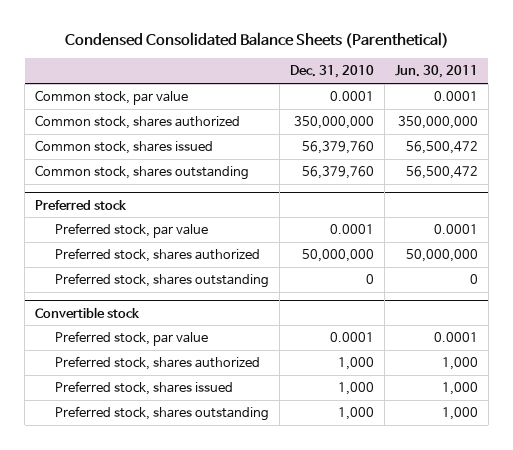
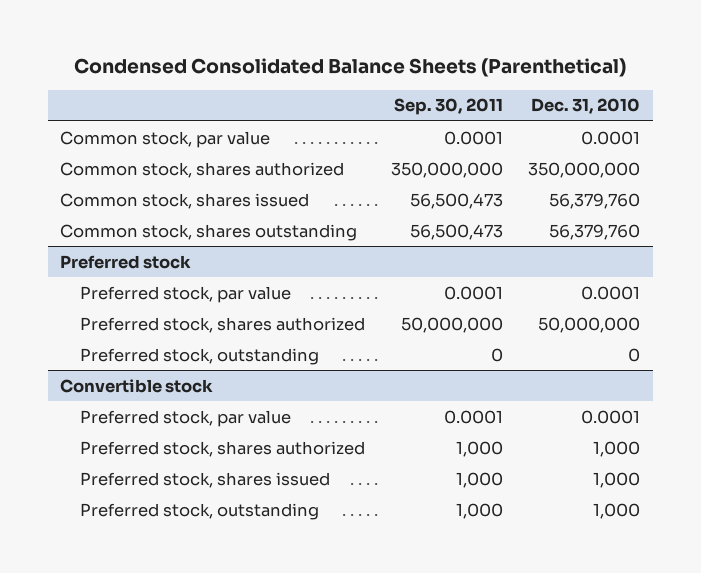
- | Dec. 31, 2010 | Jun. 30, 2011
+ | Sep. 30, 2011 | Dec. 31, 2010
@ Preferred stock
- Preferred stock, shares outstanding | 0 | 0
+ Preferred stock, outstanding | 0 | 0
@ Convertible stock
- Preferred stock, shares outstanding | 1,000 | 1,000
+ Preferred stock, outstanding | 1,000 | 1,000

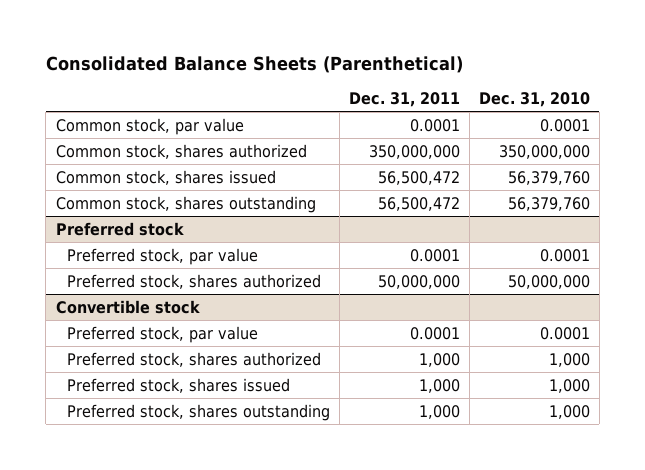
- Condensed Consolidated Balance Sheets (Parenthetical)
+ Consolidated Balance Sheets (Parenthetical)
- | Sep. 30, 2011 | Dec. 31, 2010
+ | Dec. 31, 2011 | Dec. 31, 2010
@ Preferred stock
- Preferred stock, outstanding | 0 | 0
@ Convertible stock
- Preferred stock, outstanding | 1,000 | 1,000
+ Preferred stock, shares outstanding | 1,000 | 1,000

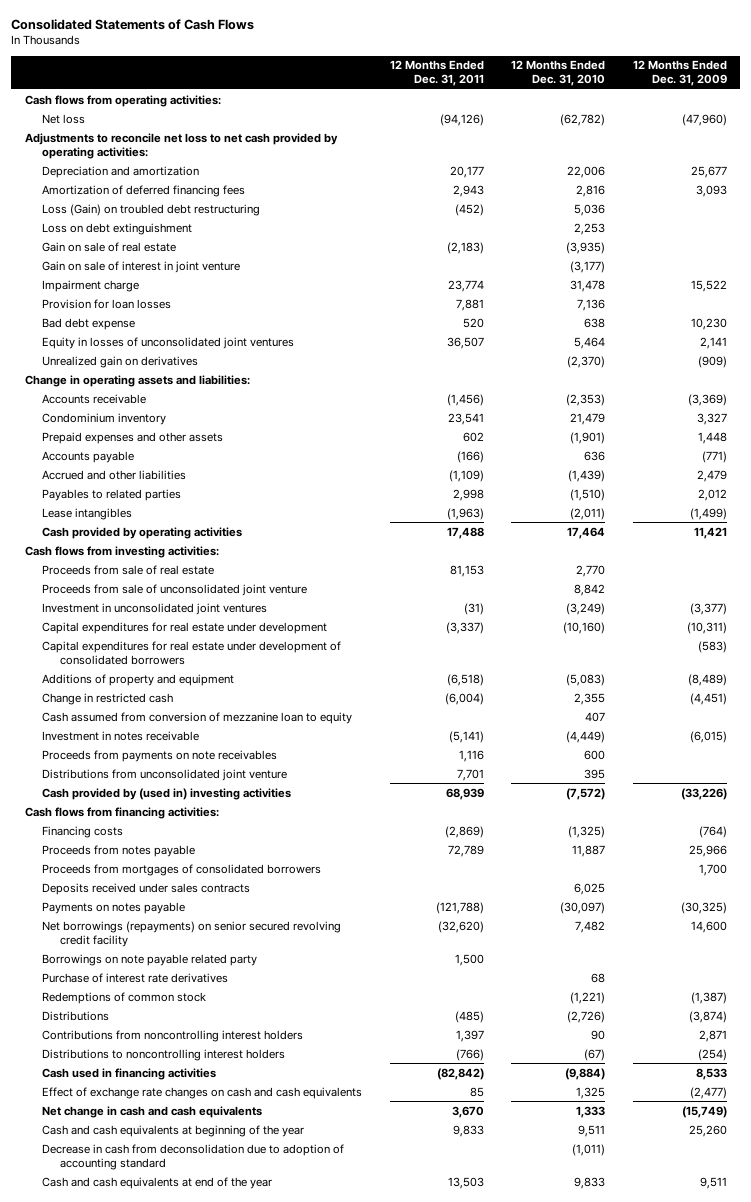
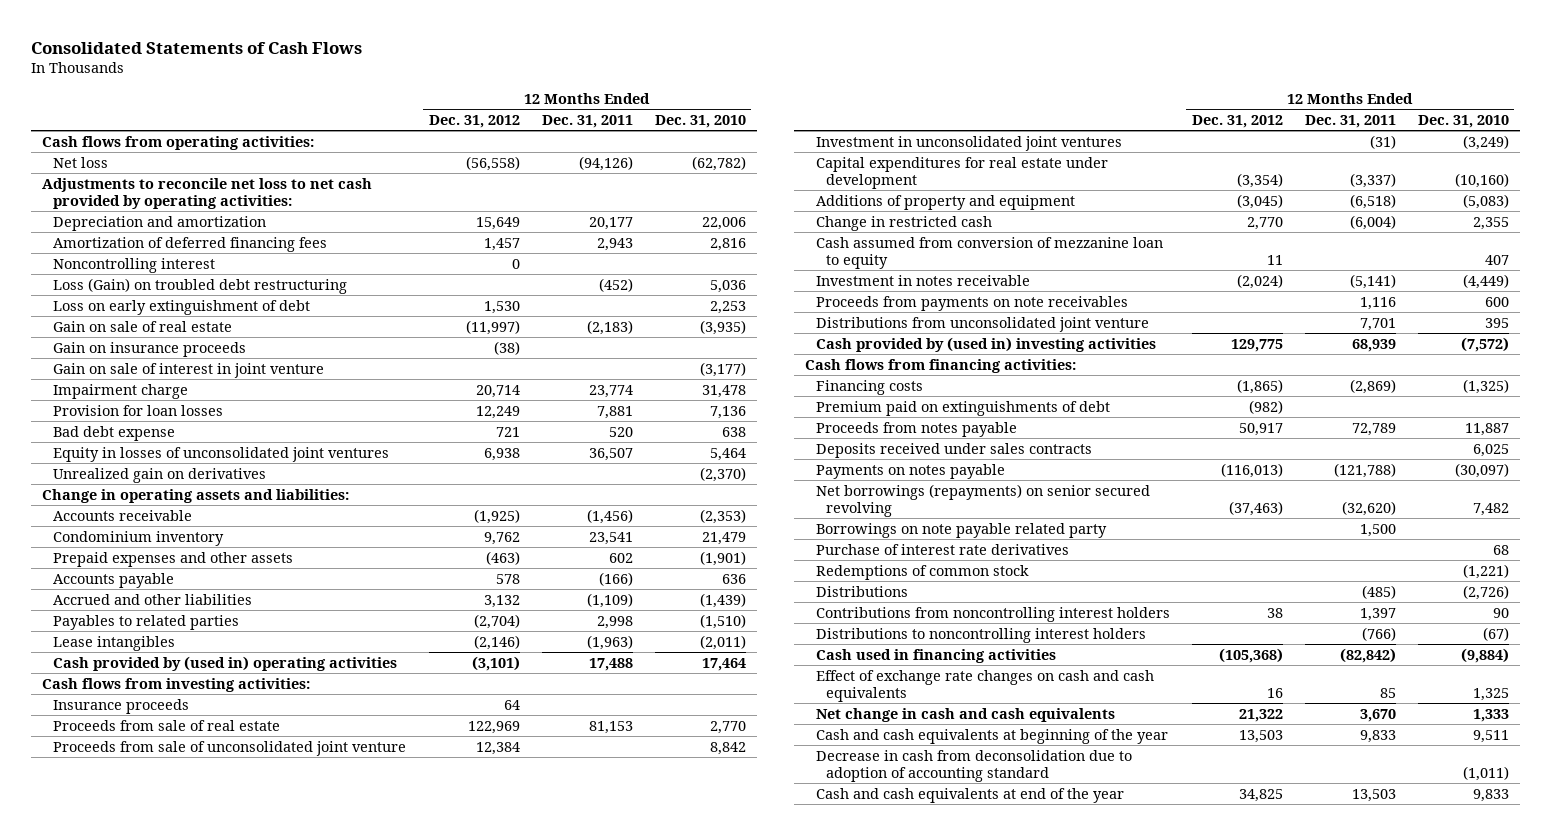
- | 12 Months Ended Dec. 31, 2011 | 12 Months Ended Dec. 31, 2010 | 12 Months Ended Dec. 31, 2009
+ | 12 Months Ended Dec. 31, 2012 | 12 Months Ended Dec. 31, 2011 | 12 Months Ended Dec. 31, 2010
+ Noncontrolling interest | 0 | |
- Loss on debt extinguishment | | 2,253 |
+ Loss on early extinguishment of debt | 1,530 | | 2,253
+ Gain on insurance proceeds | (38) | |
- Cash provided by operating activities | 17,488 | 17,464 | 11,421
+ Cash provided by (used in) operating activities | (3,101) | 17,488 | 17,464
+ Insurance proceeds | 64 | |
- Capital expenditures for real estate under development of consolidated borrowers | | | (583)
+ Premium paid on extinguishments of debt | (982) | |
- Proceeds from mortgages of consolidated borrowers | | | 1,700
- Net borrowings (repayments) on senior secured revolving credit facility | (32,620) | 7,482 | 14,600
+ Net borrowings (repayments) on senior secured revolving | (37,463) | (32,620) | 7,482

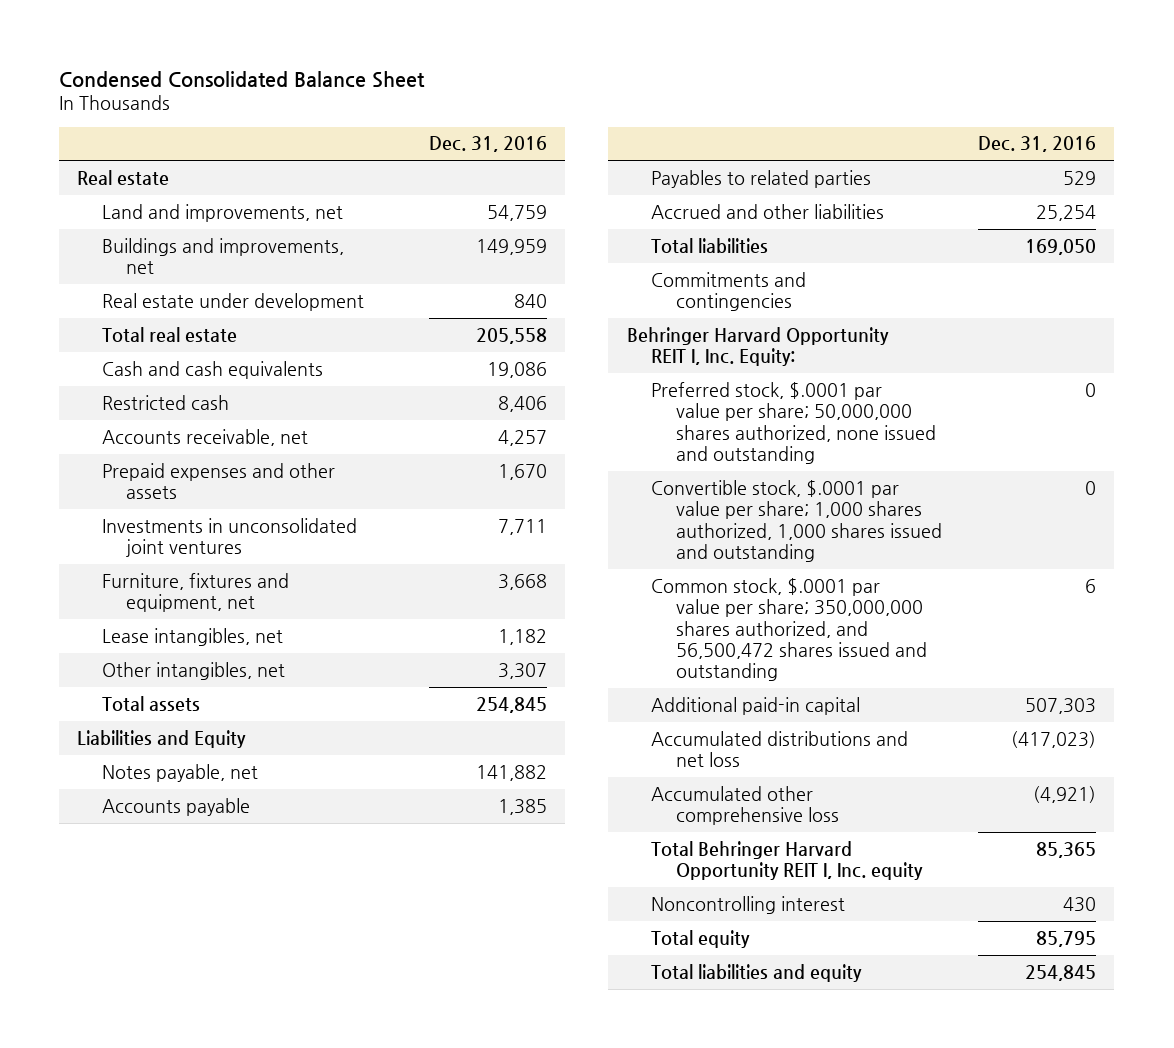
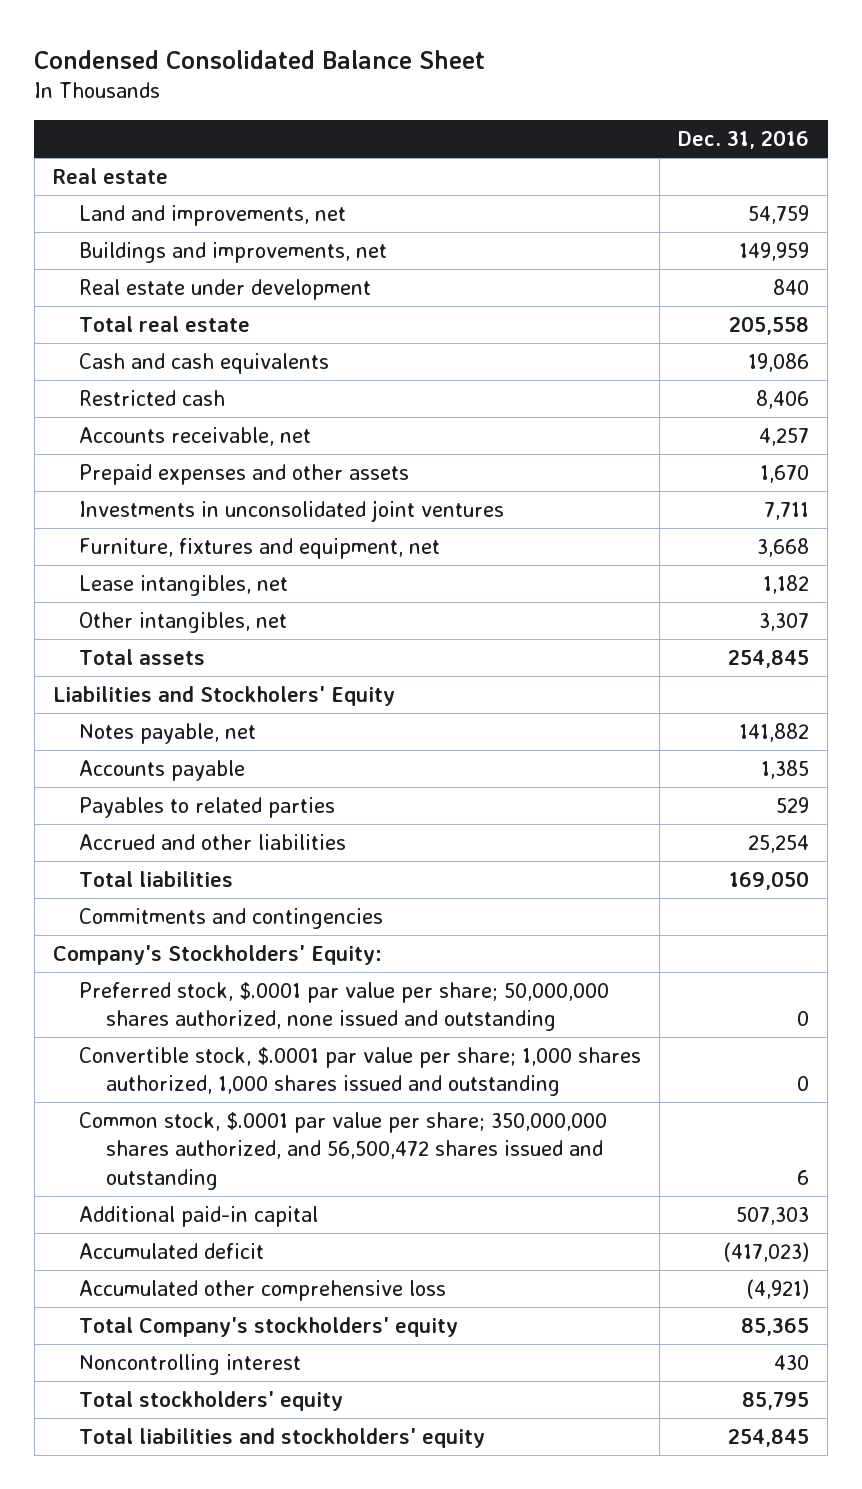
- Liabilities and Equity
+ Liabilities and Stockholers' Equity
- Behringer Harvard Opportunity REIT I, Inc. Equity:
+ Company's Stockholders' Equity:
- Accumulated distributions and net loss | (417,023)
+ Accumulated deficit | (417,023)
- Total Behringer Harvard Opportunity REIT I, Inc. equity | 85,365
+ Total Company's stockholders' equity | 85,365
- Total equity | 85,795
- Total liabilities and equity | 254,845
+ Total stockholders' equity | 85,795
+ Total liabilities and stockholders' equity | 254,845

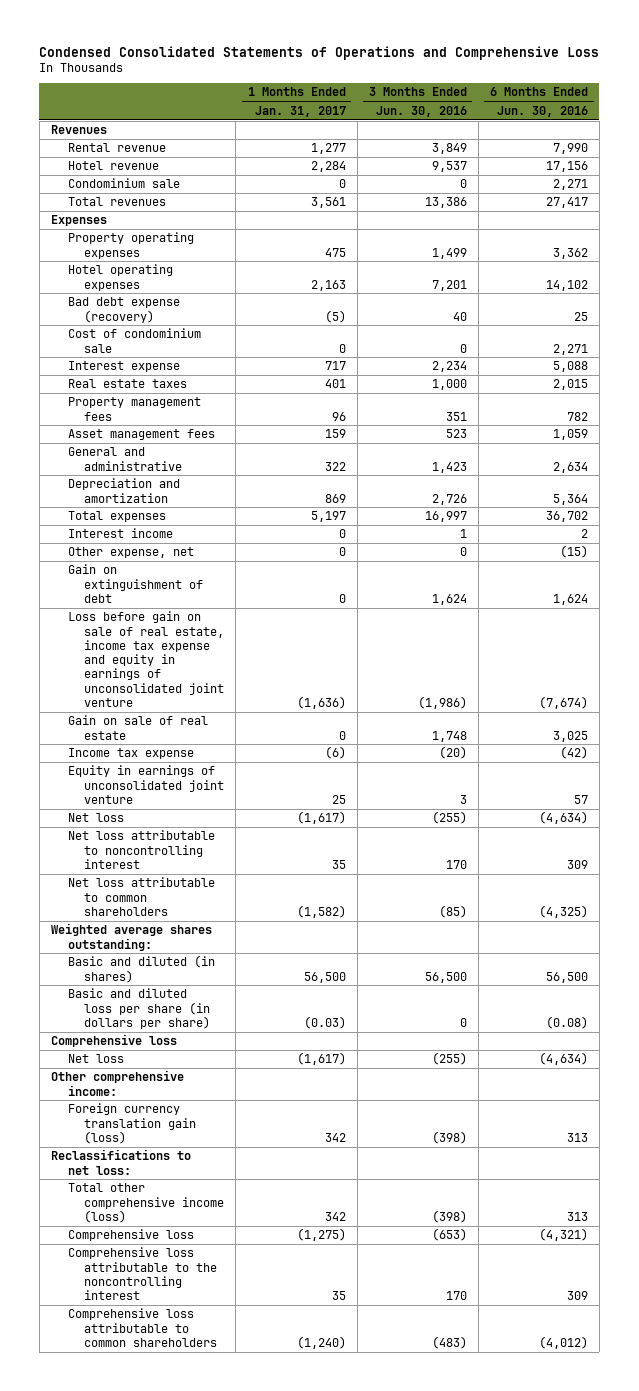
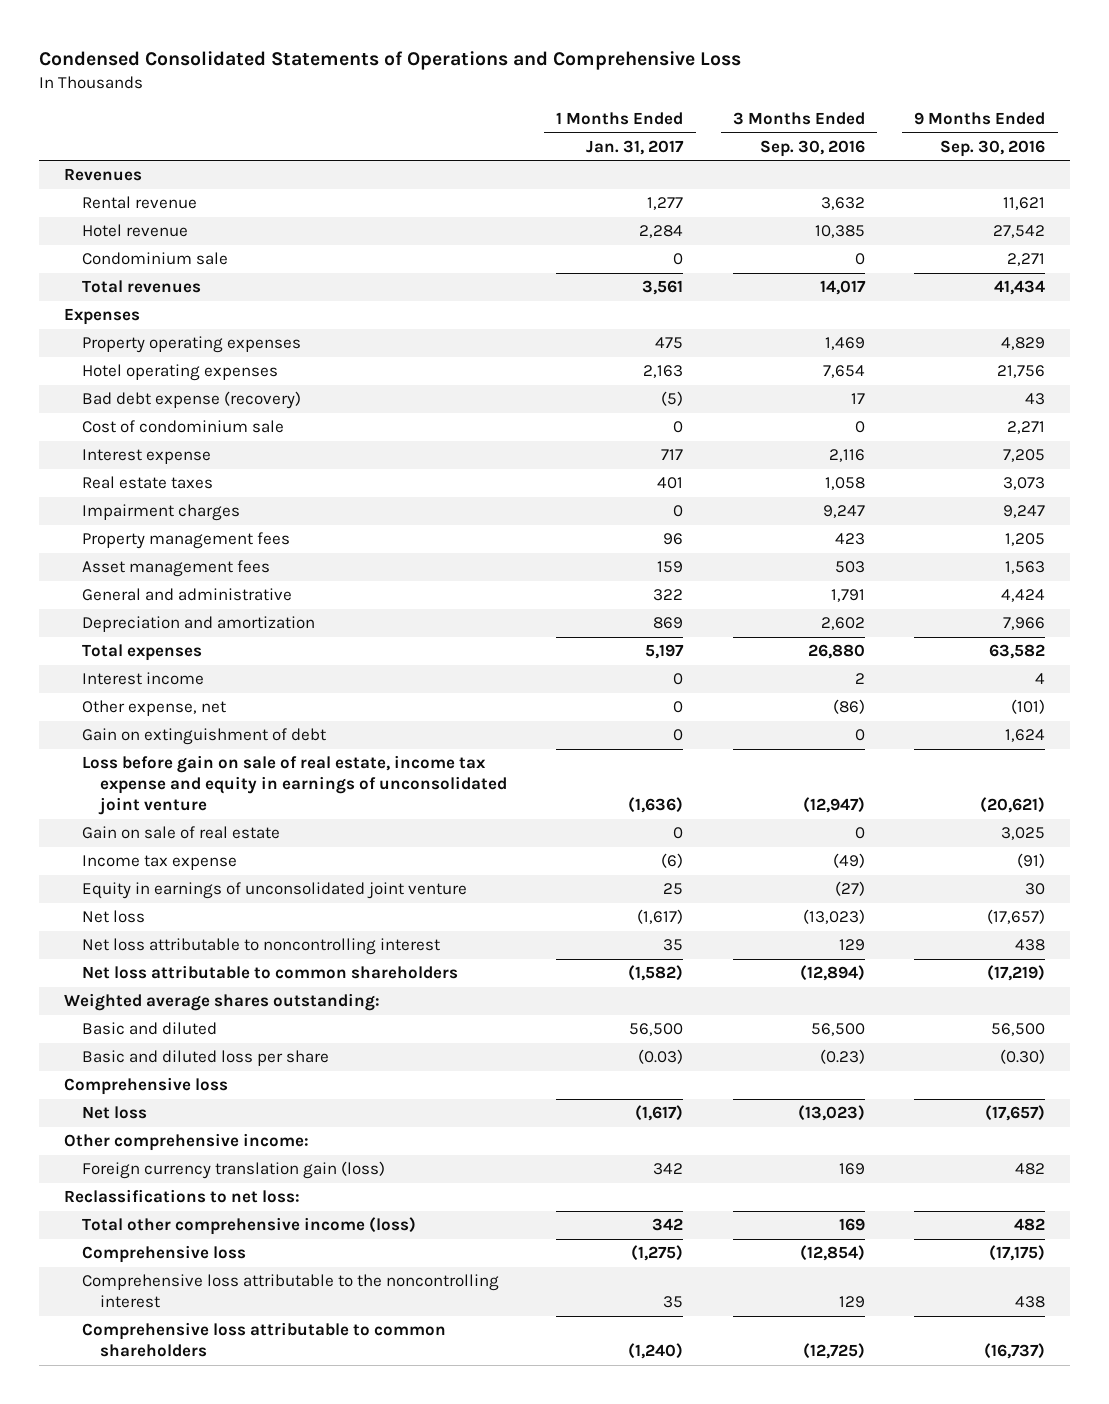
- | 1 Months Ended Jan. 31, 2017 | 3 Months Ended Jun. 30, 2016 | 6 Months Ended Jun. 30, 2016
+ | 1 Months Ended Jan. 31, 2017 | 3 Months Ended Sep. 30, 2016 | 9 Months Ended Sep. 30, 2016
+ Impairment charges | 0 | 9,247 | 9,247
- Basic and diluted (in shares) | 56,500 | 56,500 | 56,500
- Basic and diluted loss per share (in dollars per share) | (0.03) | 0 | (0.08)
+ Basic and diluted | 56,500 | 56,500 | 56,500
+ Basic and diluted loss per share | (0.03) | (0.23) | (0.30)

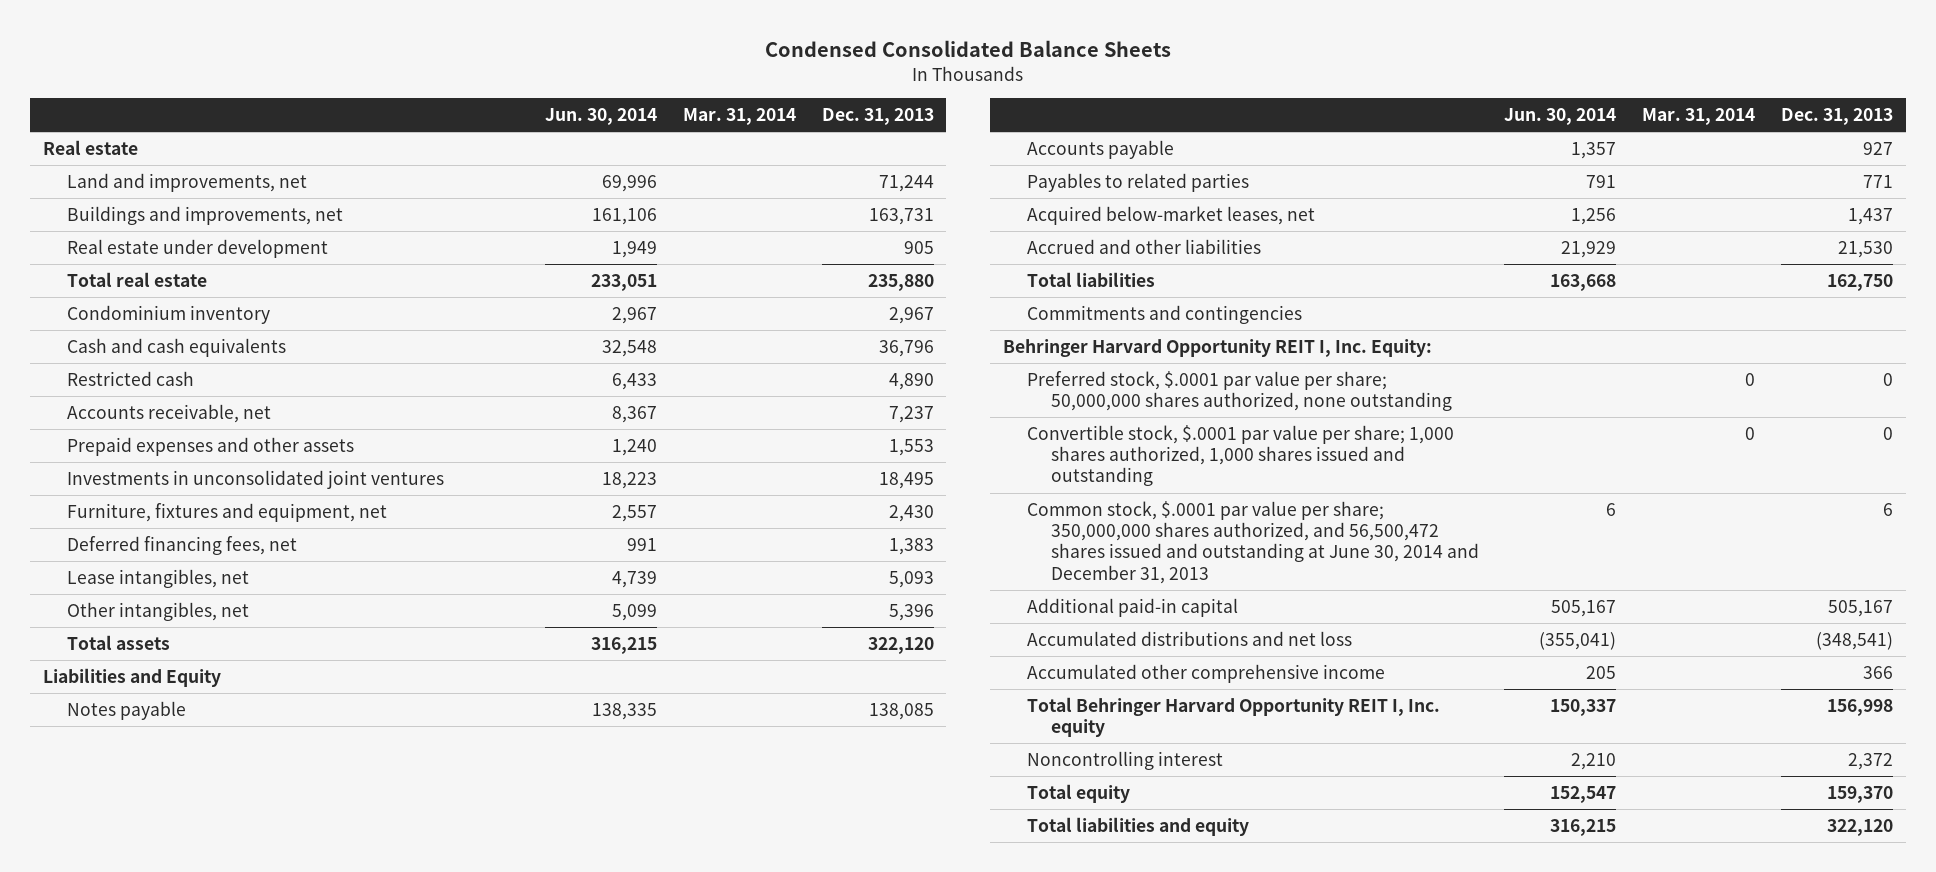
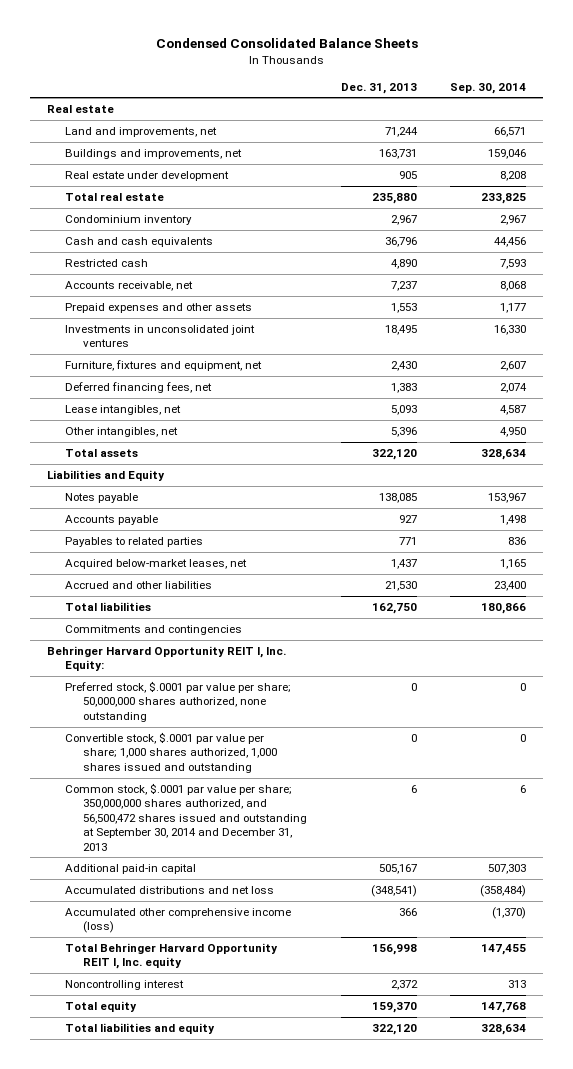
- | Jun. 30, 2014 | Mar. 31, 2014 | Dec. 31, 2013
+ | Dec. 31, 2013 | Sep. 30, 2014
- Common stock, $.0001 par value per share; 350,000,000 shares authorized, and 56,500,472 shares issued and outstanding at June 30, 2014 and December 31, 2013 | 6 | | 6
+ Common stock, $.0001 par value per share; 350,000,000 shares authorized, and 56,500,472 shares issued and outstanding at September 30, 2014 and December 31, 2013 | 6 | 6
- Accumulated other comprehensive income | 205 | | 366
+ Accumulated other comprehensive income (loss) | 366 | (1,370)

